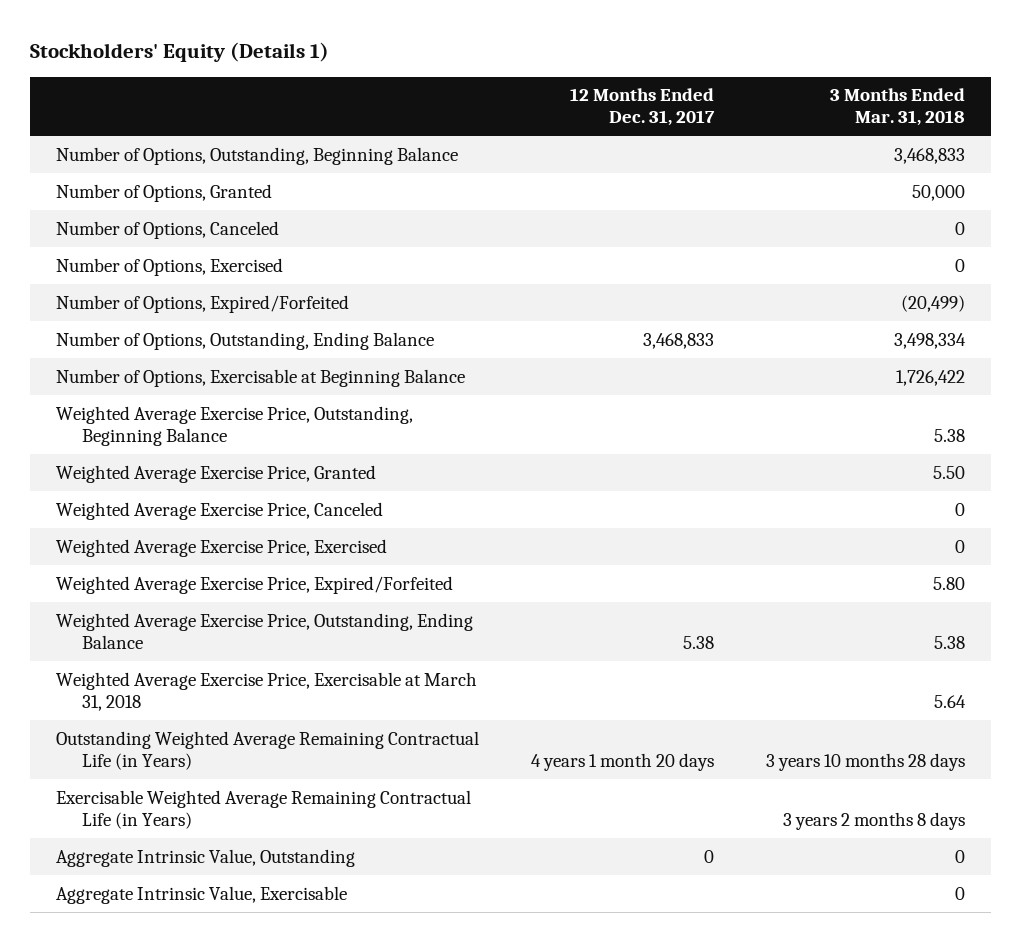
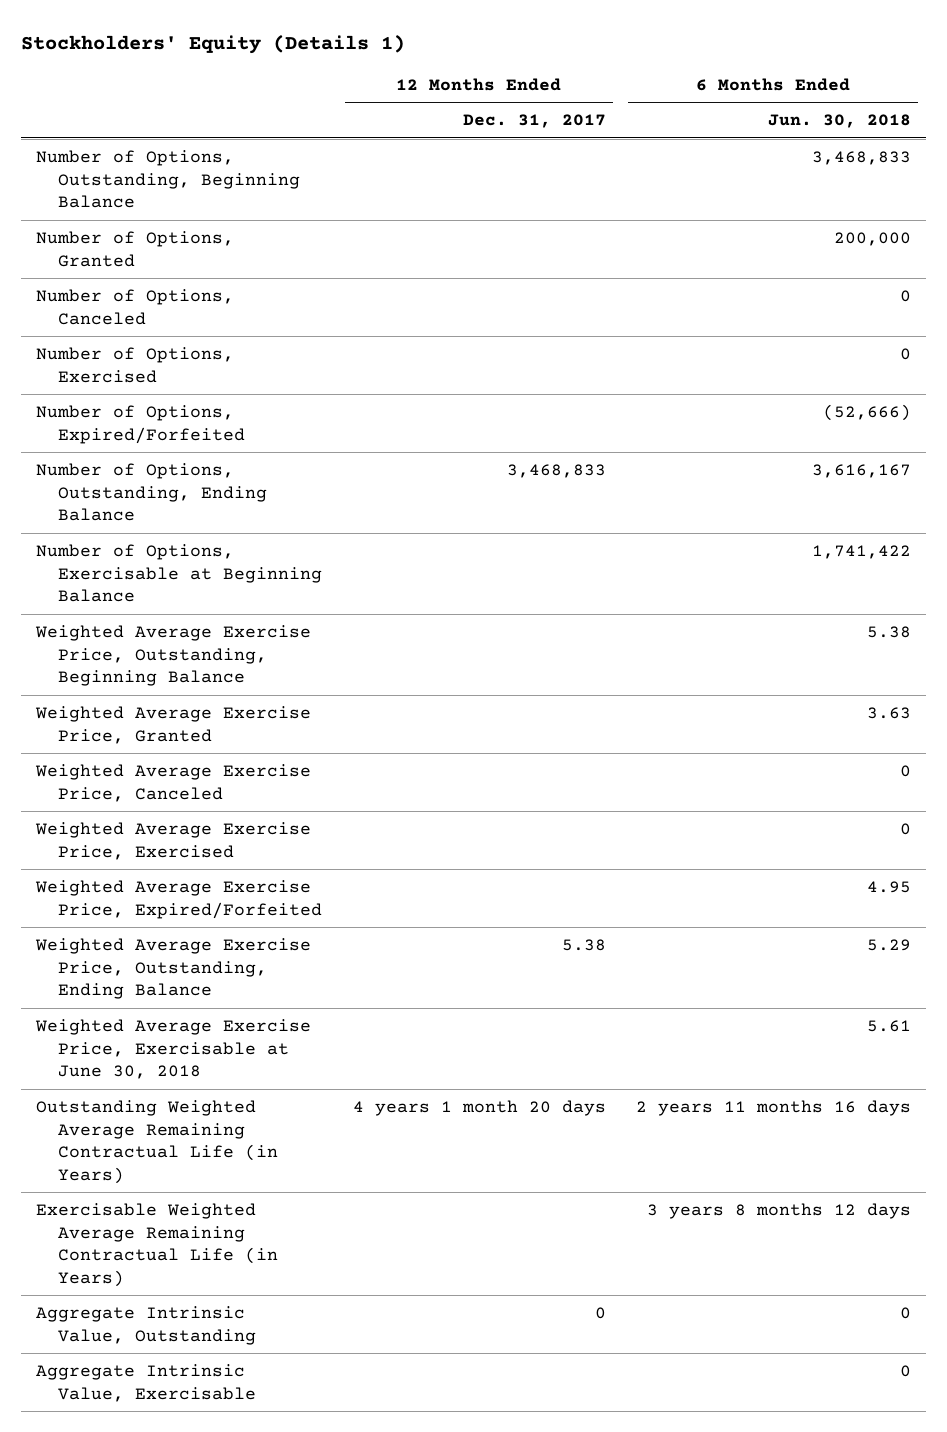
- | 12 Months Ended Dec. 31, 2017 | 3 Months Ended Mar. 31, 2018
+ | 12 Months Ended Dec. 31, 2017 | 6 Months Ended Jun. 30, 2018
- Weighted Average Exercise Price, Exercisable at March 31, 2018 | | 5.64
+ Weighted Average Exercise Price, Exercisable at June 30, 2018 | | 5.61

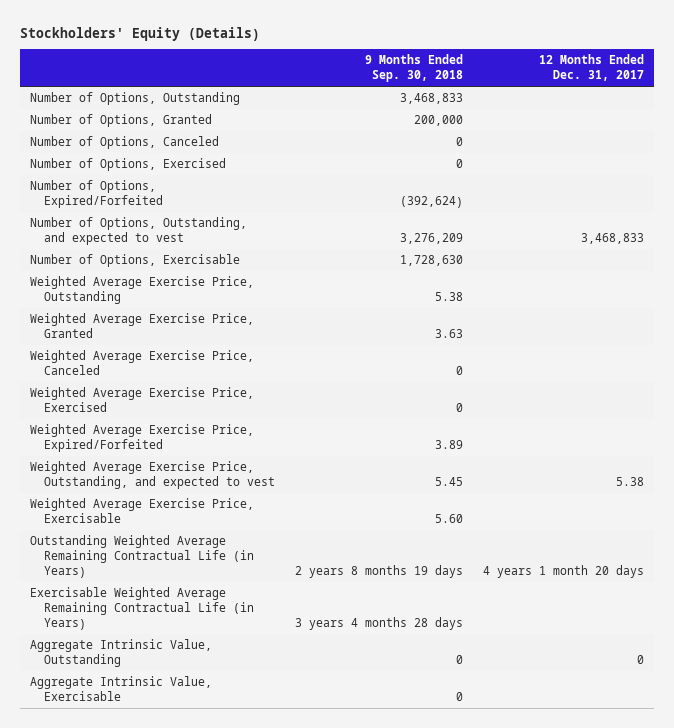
- Stockholders' Equity (Details 1)
+ Stockholders' Equity (Details)
- | 12 Months Ended Dec. 31, 2017 | 6 Months Ended Jun. 30, 2018
+ | 9 Months Ended Sep. 30, 2018 | 12 Months Ended Dec. 31, 2017
- Number of Options, Outstanding, Beginning Balance | | 3,468,833
+ Number of Options, Outstanding | 3,468,833 |
- Number of Options, Outstanding, Ending Balance | 3,468,833 | 3,616,167
- Number of Options, Exercisable at Beginning Balance | | 1,741,422
- Weighted Average Exercise Price, Outstanding, Beginning Balance | | 5.38
+ Number of Options, Outstanding, and expected to vest | 3,276,209 | 3,468,833
+ Number of Options, Exercisable | 1,728,630 |
+ Weighted Average Exercise Price, Outstanding | 5.38 |
- Weighted Average Exercise Price, Outstanding, Ending Balance | 5.38 | 5.29
- Weighted Average Exercise Price, Exercisable at June 30, 2018 | | 5.61
+ Weighted Average Exercise Price, Outstanding, and expected to vest | 5.45 | 5.38
+ Weighted Average Exercise Price, Exercisable | 5.60 |

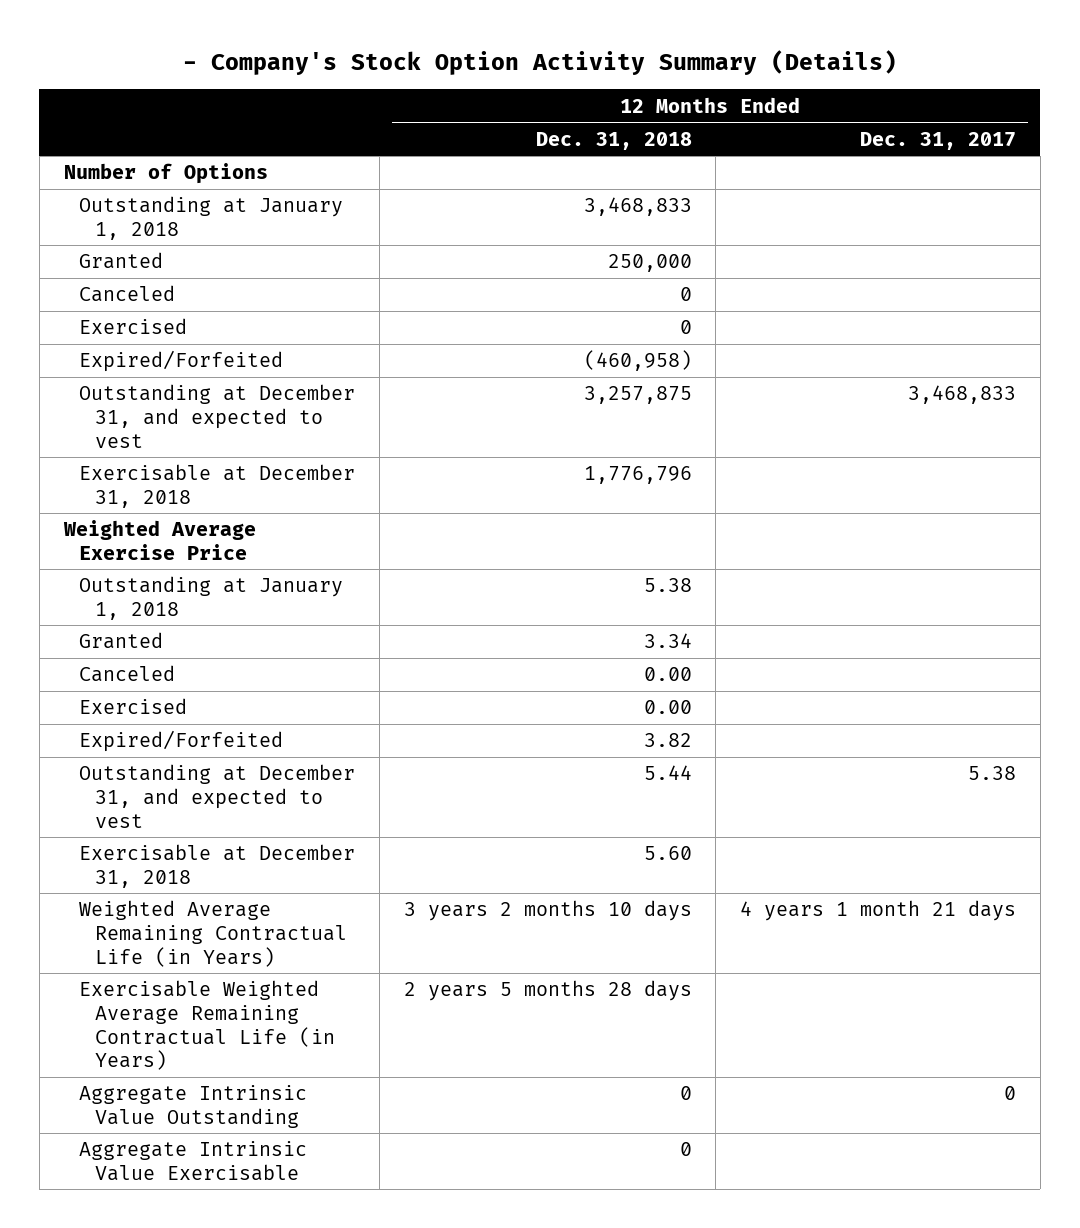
- Stockholders' Equity (Details)
+ - Company's Stock Option Activity Summary (Details)
- | 9 Months Ended Sep. 30, 2018 | 12 Months Ended Dec. 31, 2017
+ | 12 Months Ended Dec. 31, 2018 | 12 Months Ended Dec. 31, 2017
- Number of Options, Outstanding | 3,468,833 |
- Number of Options, Granted | 200,000 |
- Number of Options, Canceled | 0 |
- Number of Options, Exercised | 0 |
- Number of Options, Expired/Forfeited | (392,624) |
- Number of Options, Outstanding, and expected to vest | 3,276,209 | 3,468,833
- Number of Options, Exercisable | 1,728,630 |
- Weighted Average Exercise Price, Outstanding | 5.38 |
- Weighted Average Exercise Price, Granted | 3.63 |
- Weighted Average Exercise Price, Canceled | 0 |
- Weighted Average Exercise Price, Exercised | 0 |
- Weighted Average Exercise Price, Expired/Forfeited | 3.89 |
- Weighted Average Exercise Price, Outstanding, and expected to vest | 5.45 | 5.38
- Weighted Average Exercise Price, Exercisable | 5.60 |
- Outstanding Weighted Average Remaining Contractual Life (in Years) | 2 years 8 months 19 days | 4 years 1 month 20 days
+ Number of Options
+ Outstanding at January 1, 2018 | 3,468,833 |
+ Granted | 250,000 |
+ Canceled | 0 |
+ Exercised | 0 |
+ Expired/Forfeited | (460,958) |
+ Outstanding at December 31, and expected to vest | 3,257,875 | 3,468,833
+ Exercisable at December 31, 2018 | 1,776,796 |
+ Weighted Average Exercise Price
+ Outstanding at January 1, 2018 | 5.38 |
+ Granted | 3.34 |
+ Canceled | 0.00 |
+ Exercised | 0.00 |
+ Expired/Forfeited | 3.82 |
+ Outstanding at December 31, and expected to vest | 5.44 | 5.38
+ Exercisable at December 31, 2018 | 5.60 |
+ Weighted Average Remaining Contractual Life (in Years) | 3 years 2 months 10 days | 4 years 1 month 21 days
- Aggregate Intrinsic Value, Outstanding | 0 | 0
- Aggregate Intrinsic Value, Exercisable | 0 |
+ Aggregate Intrinsic Value Outstanding | 0 | 0
+ Aggregate Intrinsic Value Exercisable | 0 |

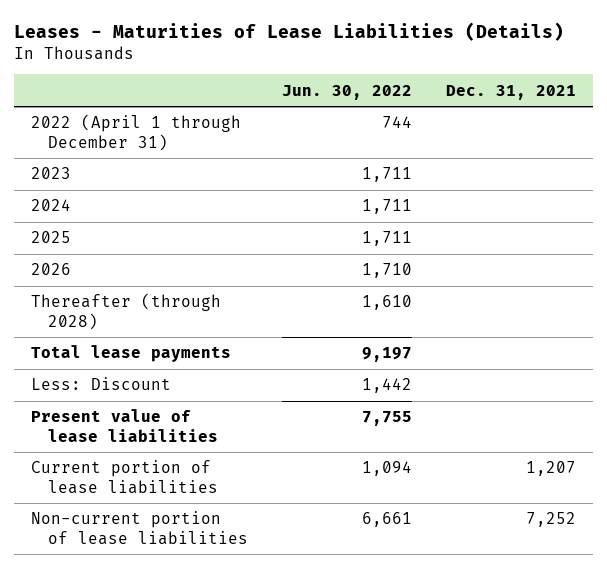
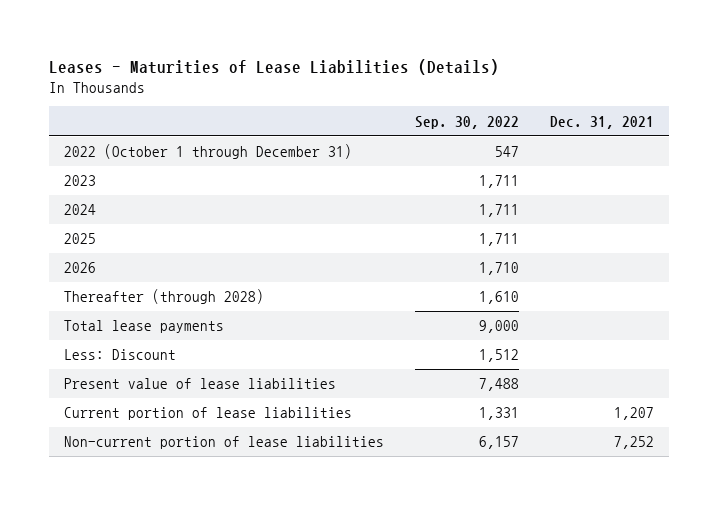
- | Jun. 30, 2022 | Dec. 31, 2021
+ | Sep. 30, 2022 | Dec. 31, 2021
- 2022 (April 1 through December 31) | 744 |
+ 2022 (October 1 through December 31) | 547 |

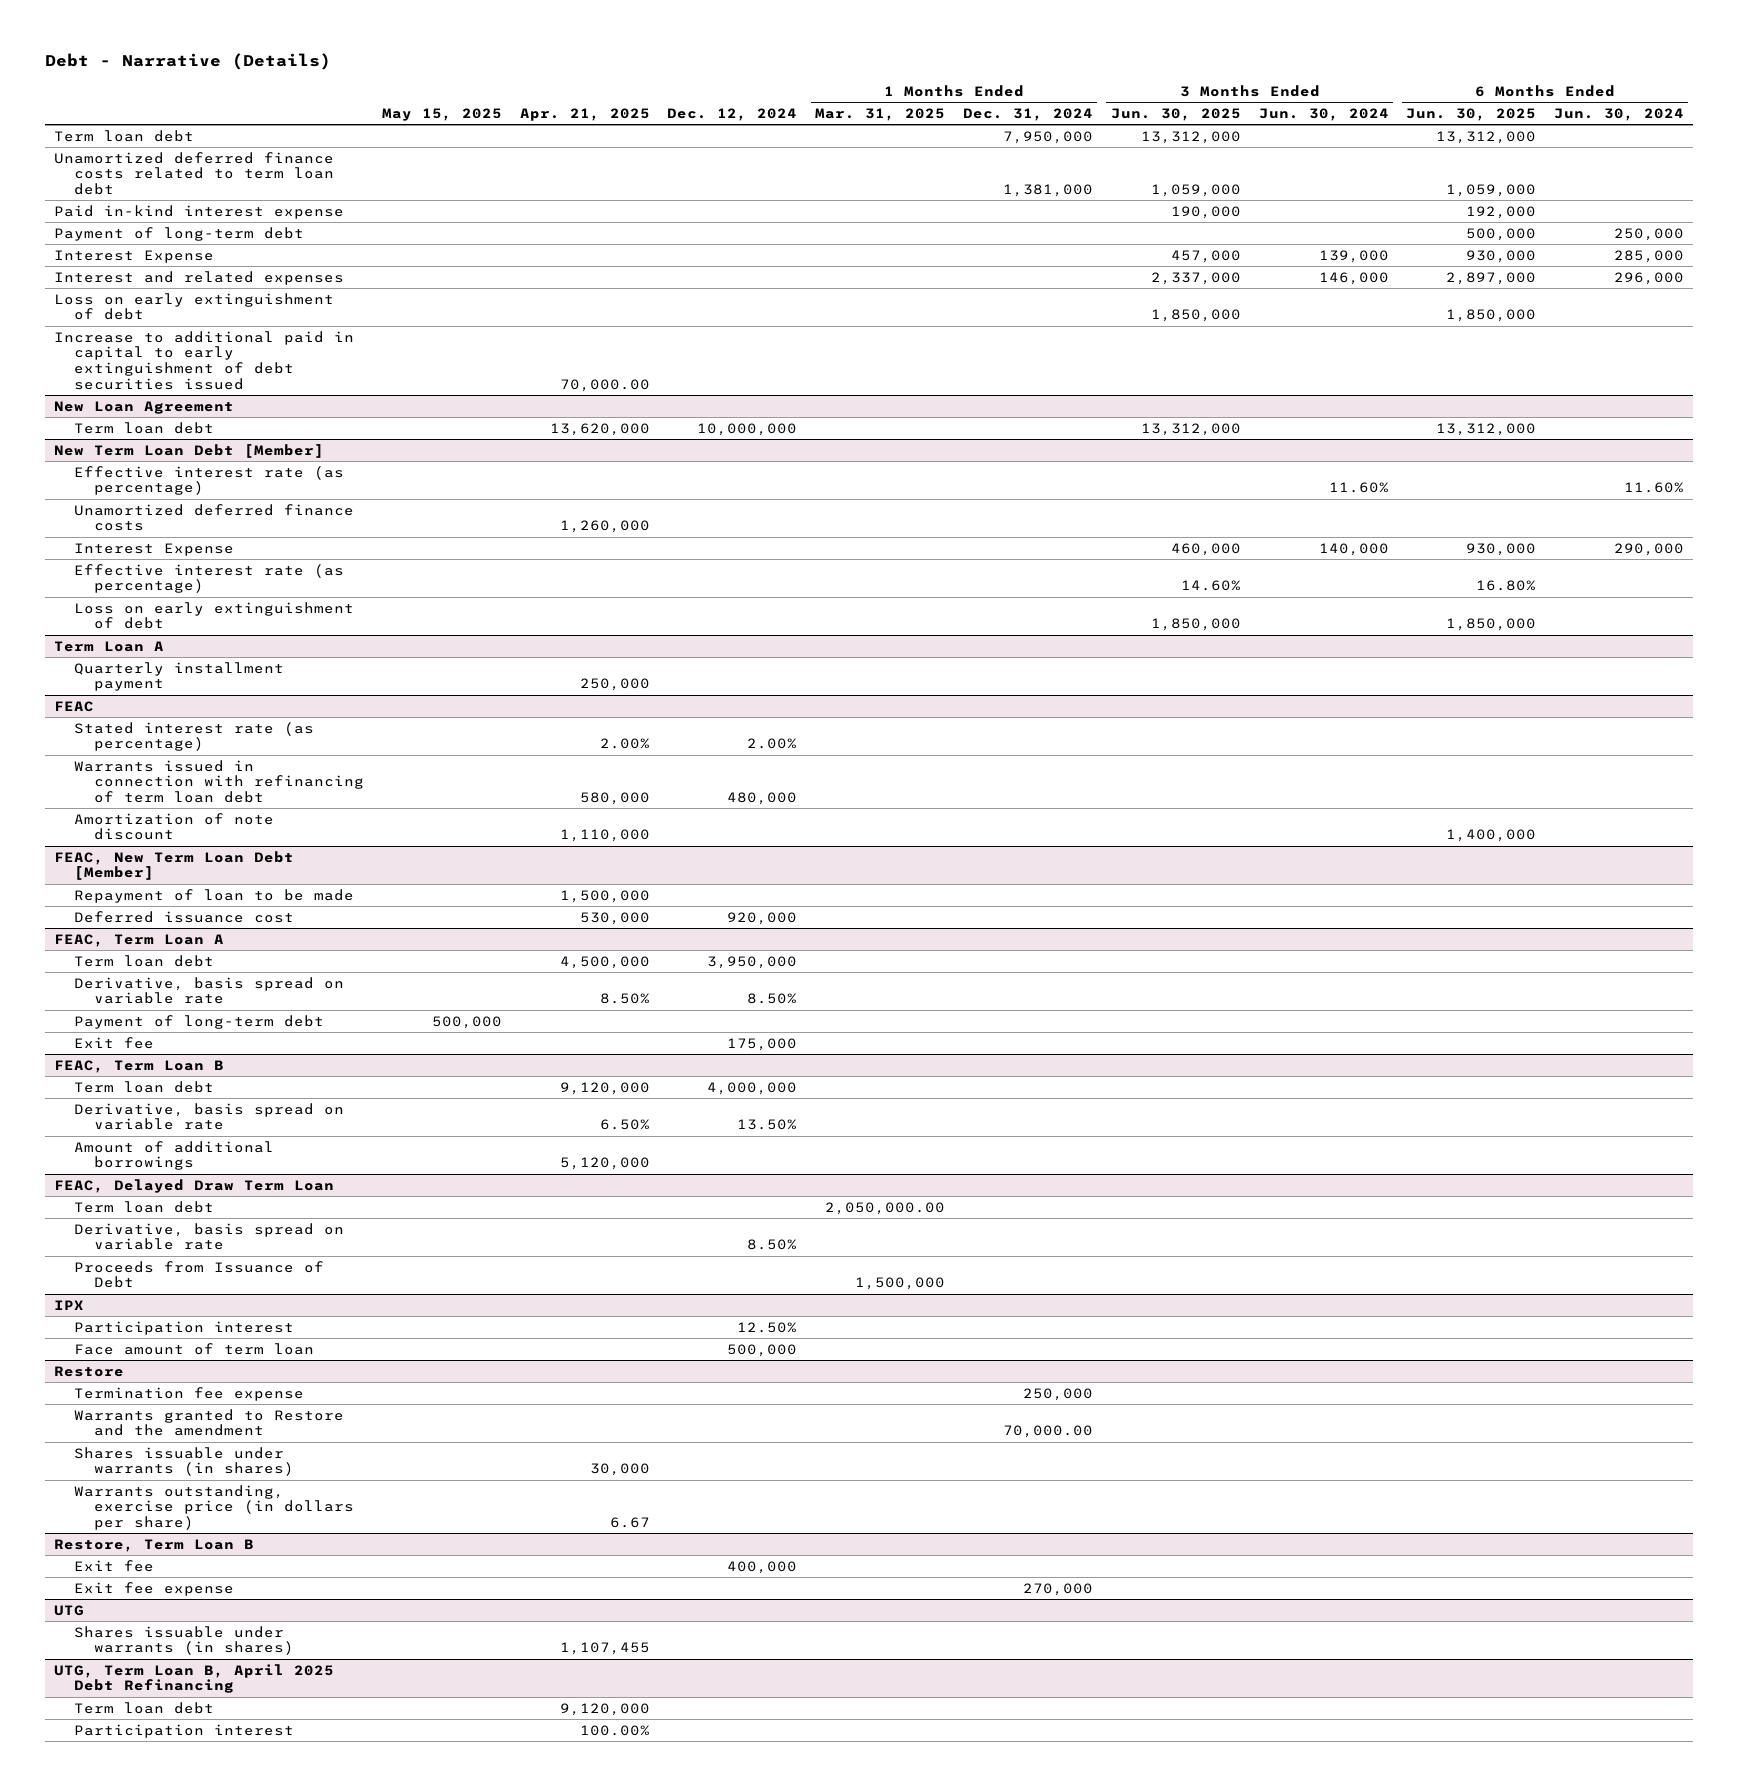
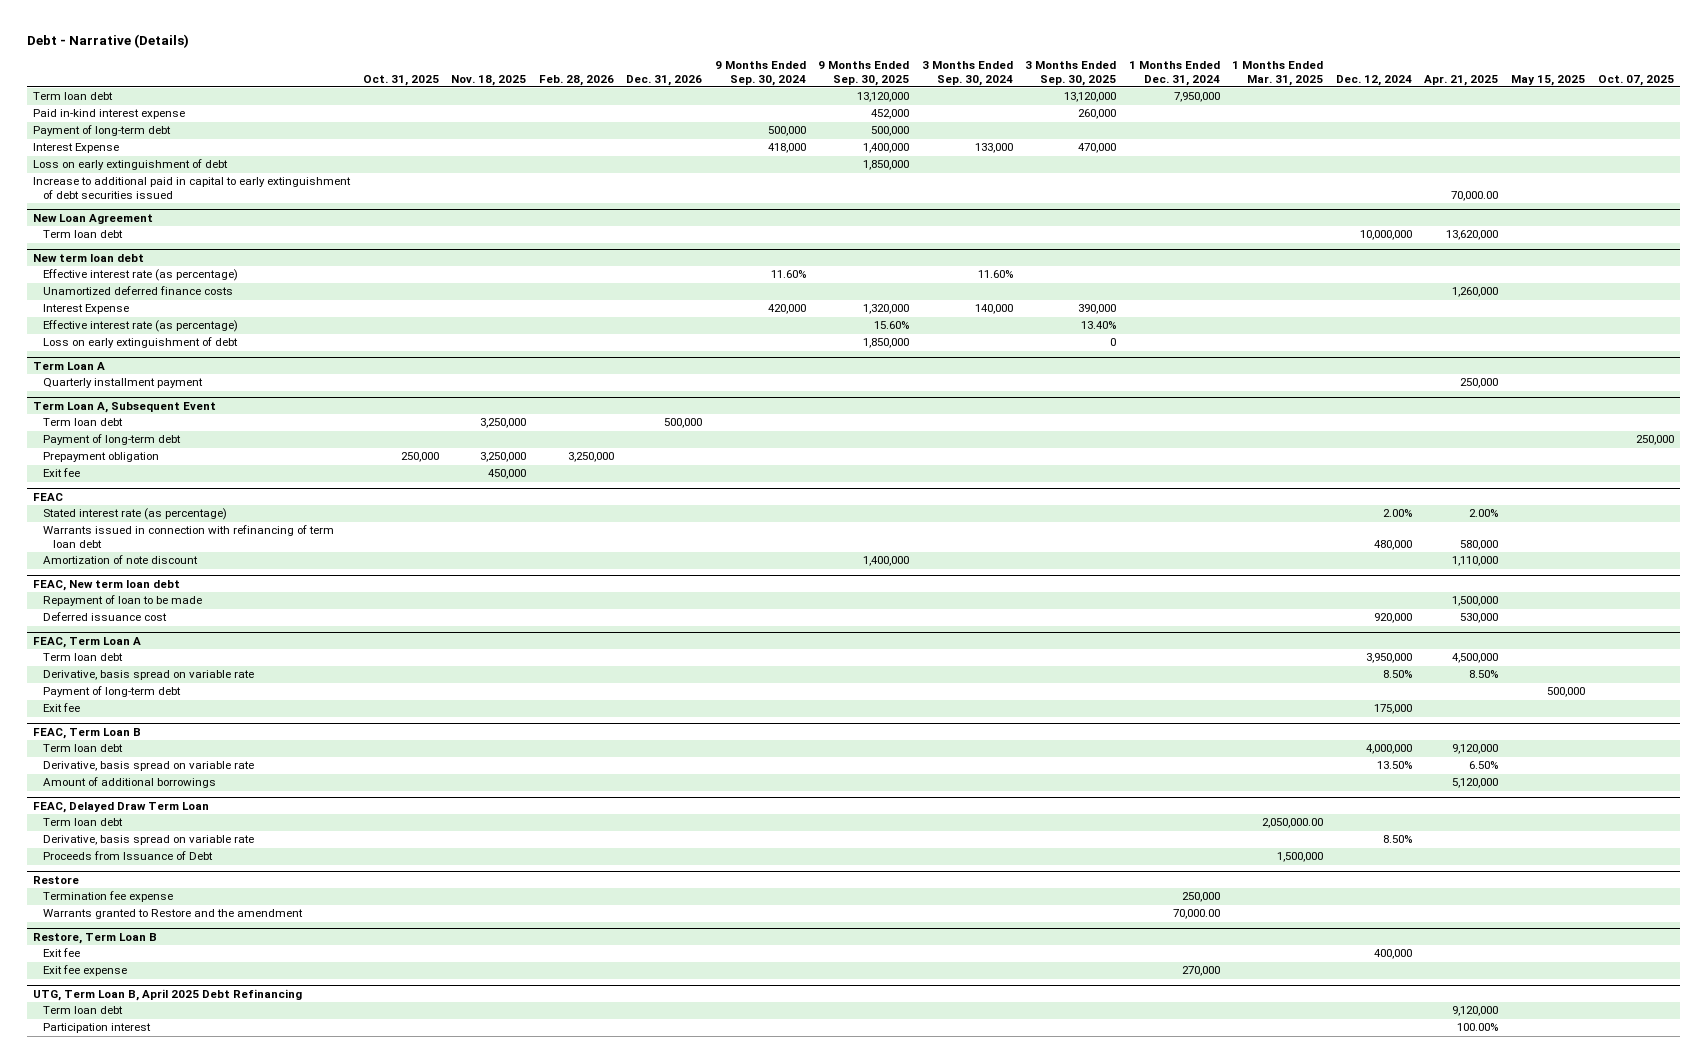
- | May 15, 2025 | Apr. 21, 2025 | Dec. 12, 2024 | 1 Months Ended Mar. 31, 2025 | 1 Months Ended Dec. 31, 2024 | 3 Months Ended Jun. 30, 2025 | 3 Months Ended Jun. 30, 2024 | 6 Months Ended Jun. 30, 2025 | 6 Months Ended Jun. 30, 2024
+ | Oct. 31, 2025 | Nov. 18, 2025 | Feb. 28, 2026 | Dec. 31, 2026 | 9 Months Ended Sep. 30, 2024 | 9 Months Ended Sep. 30, 2025 | 3 Months Ended Sep. 30, 2024 | 3 Months Ended Sep. 30, 2025 | 1 Months Ended Dec. 31, 2024 | 1 Months Ended Mar. 31, 2025 | Dec. 12, 2024 | Apr. 21, 2025 | May 15, 2025 | Oct. 07, 2025
- Unamortized deferred finance costs related to term loan debt | | | | | 1,381,000 | 1,059,000 | | 1,059,000 |
- Interest and related expenses | | | | | | 2,337,000 | 146,000 | 2,897,000 | 296,000
- New Term Loan Debt [Member]
+ New term loan debt
+ Term Loan A, Subsequent Event
+ Term loan debt | | 3,250,000 | | 500,000 | | | | | | | | | |
+ Payment of long-term debt | | | | | | | | | | | | | | 250,000
+ Prepayment obligation | 250,000 | 3,250,000 | 3,250,000 | | | | | | | | | | |
+ Exit fee | | 450,000 | | | | | | | | | | | |
- FEAC, New Term Loan Debt [Member]
+ FEAC, New term loan debt
- IPX
- Participation interest | | | 12.50% | | | | | |
- Face amount of term loan | | | 500,000 | | | | | |
@ Restore
- Shares issuable under warrants (in shares) | | 30,000 | | | | | | |
- Warrants outstanding, exercise price (in dollars per share) | | 6.67 | | | | | | |
- UTG
- Shares issuable under warrants (in shares) | | 1,107,455 | | | | | | |

